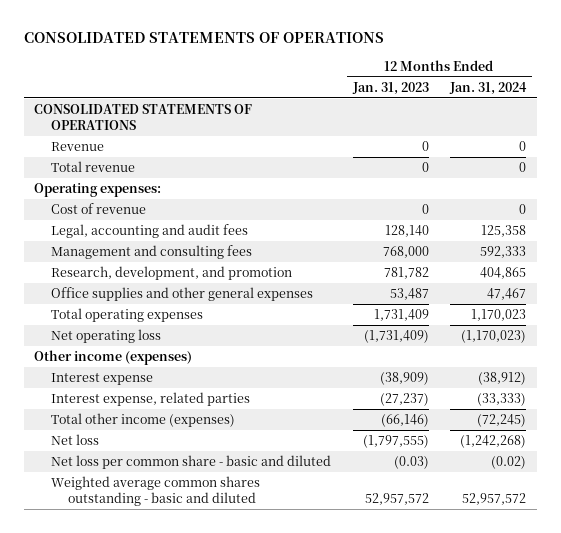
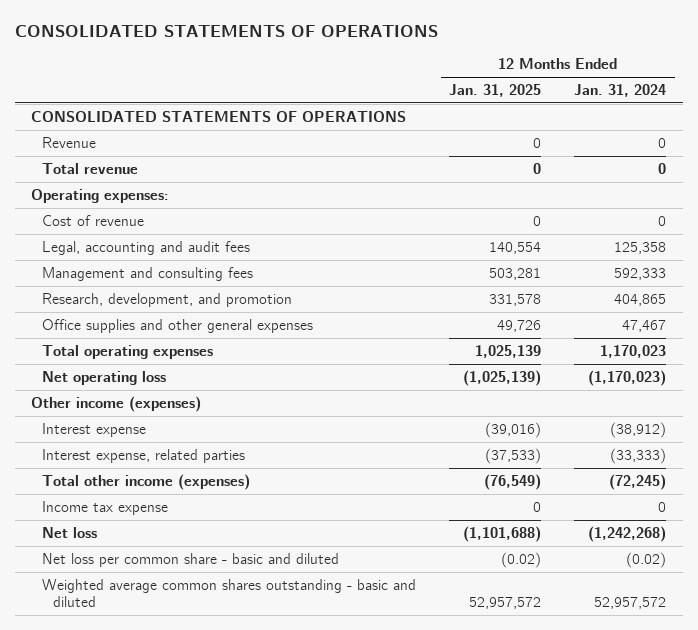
- | 12 Months Ended Jan. 31, 2023 | 12 Months Ended Jan. 31, 2024
+ | 12 Months Ended Jan. 31, 2025 | 12 Months Ended Jan. 31, 2024
+ Income tax expense | 0 | 0

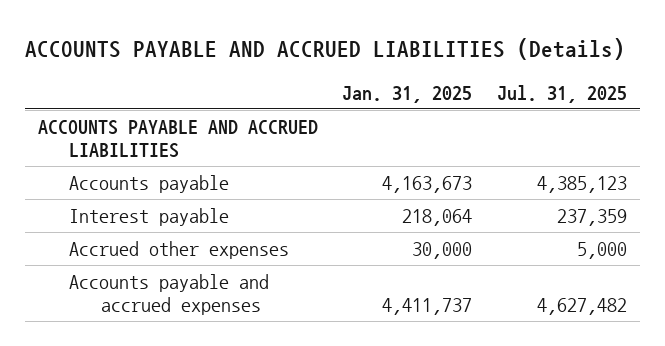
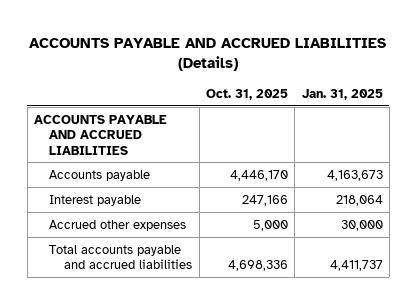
- | Jan. 31, 2025 | Jul. 31, 2025
+ | Oct. 31, 2025 | Jan. 31, 2025
- Accounts payable and accrued expenses | 4,411,737 | 4,627,482
+ Total accounts payable and accrued liabilities | 4,698,336 | 4,411,737

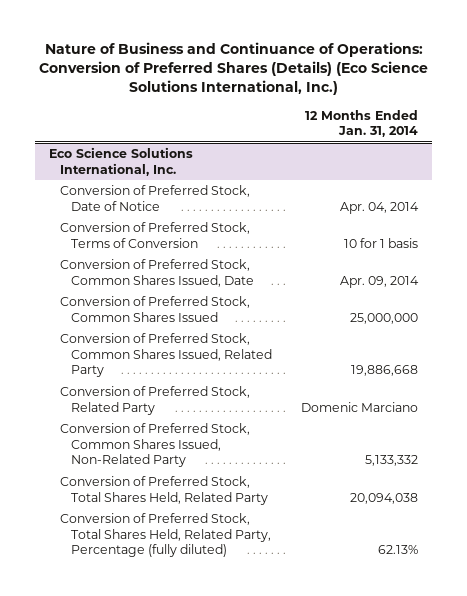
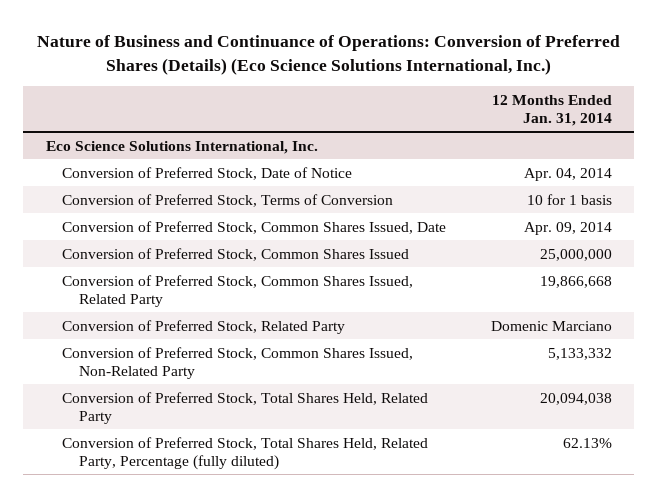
@ Eco Science Solutions International, Inc.
- Conversion of Preferred Stock, Common Shares Issued, Related Party | 19,886,668
+ Conversion of Preferred Stock, Common Shares Issued, Related Party | 19,866,668

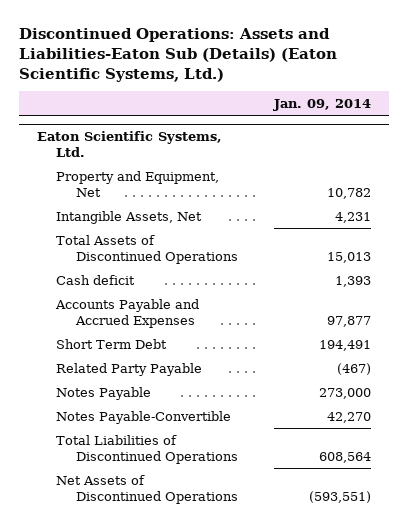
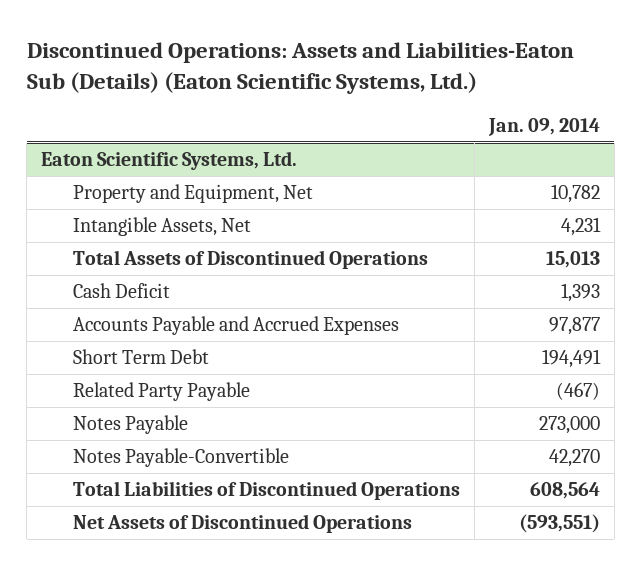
@ Eaton Scientific Systems, Ltd.
- Cash deficit | 1,393
+ Cash Deficit | 1,393

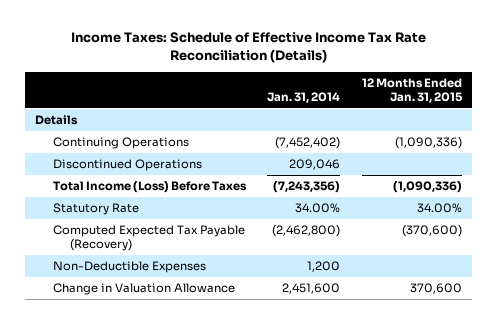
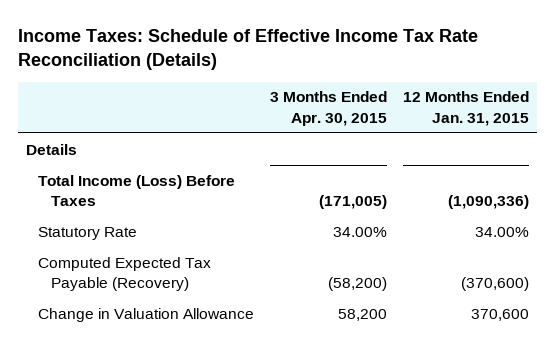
- | Jan. 31, 2014 | 12 Months Ended Jan. 31, 2015
+ | 3 Months Ended Apr. 30, 2015 | 12 Months Ended Jan. 31, 2015
- Continuing Operations | (7,452,402) | (1,090,336)
- Discontinued Operations | 209,046 |
- Non-Deductible Expenses | 1,200 |

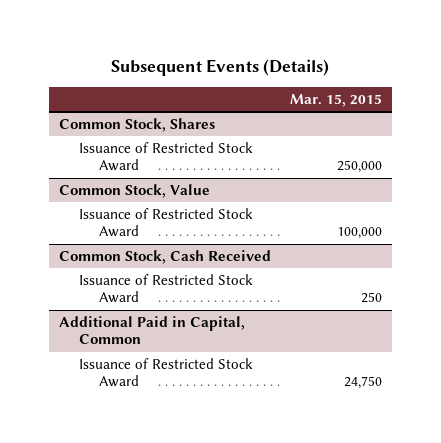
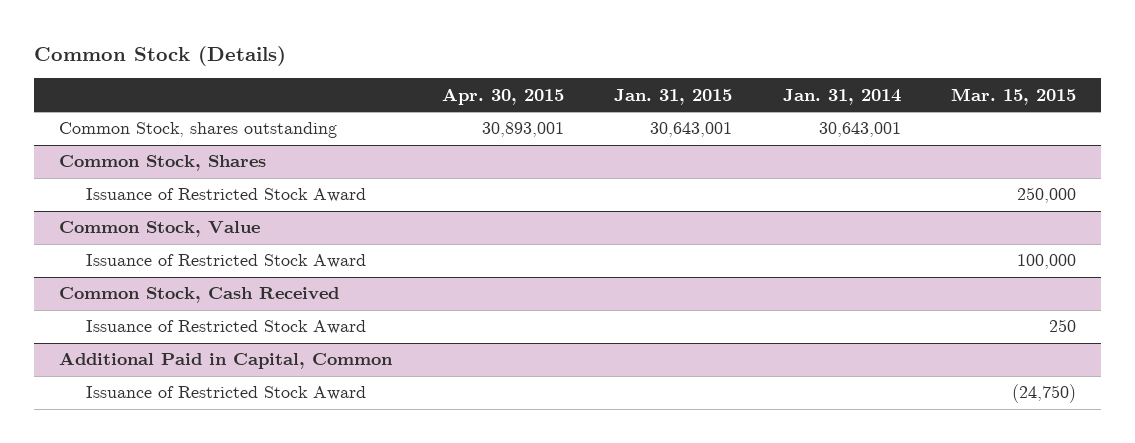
- Subsequent Events (Details)
+ Common Stock (Details)
- | Mar. 15, 2015
+ | Apr. 30, 2015 | Jan. 31, 2015 | Jan. 31, 2014 | Mar. 15, 2015
+ Common Stock, shares outstanding | 30,893,001 | 30,643,001 | 30,643,001 |
@ Additional Paid in Capital, Common
- Issuance of Restricted Stock Award | 24,750
+ Issuance of Restricted Stock Award | | | | (24,750)

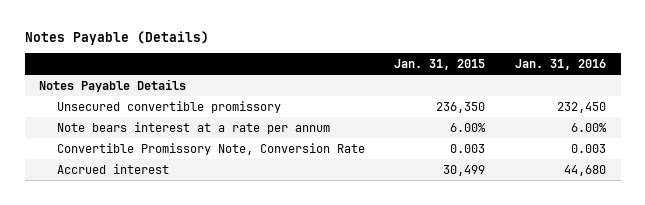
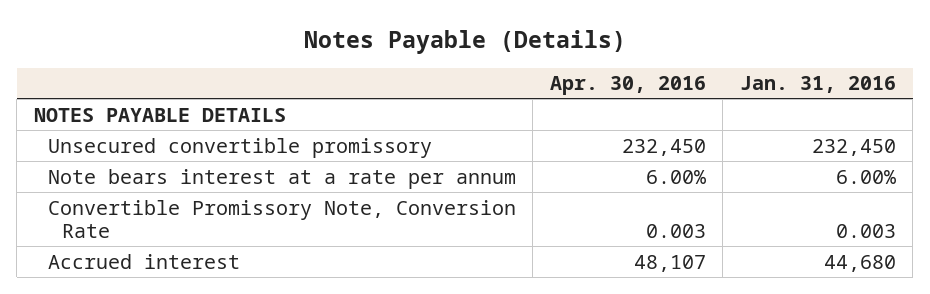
- | Jan. 31, 2015 | Jan. 31, 2016
+ | Apr. 30, 2016 | Jan. 31, 2016
- Notes Payable Details
+ NOTES PAYABLE DETAILS

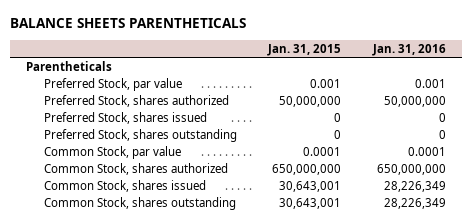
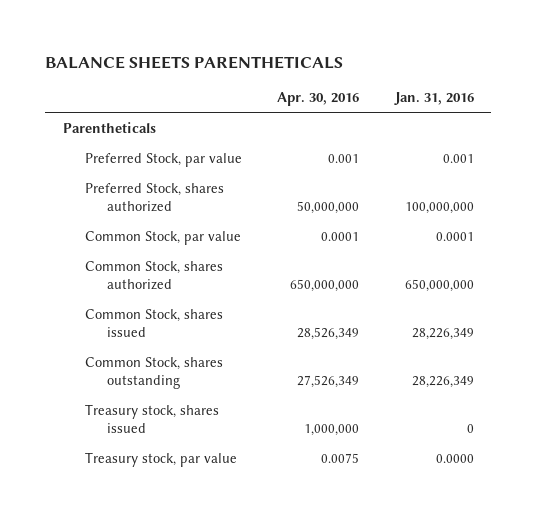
- | Jan. 31, 2015 | Jan. 31, 2016
+ | Apr. 30, 2016 | Jan. 31, 2016
- Preferred Stock, shares authorized | 50,000,000 | 50,000,000
- Preferred Stock, shares issued | 0 | 0
- Preferred Stock, shares outstanding | 0 | 0
+ Preferred Stock, shares authorized | 50,000,000 | 100,000,000
+ Treasury stock, shares issued | 1,000,000 | 0
+ Treasury stock, par value | 0.0075 | 0.0000

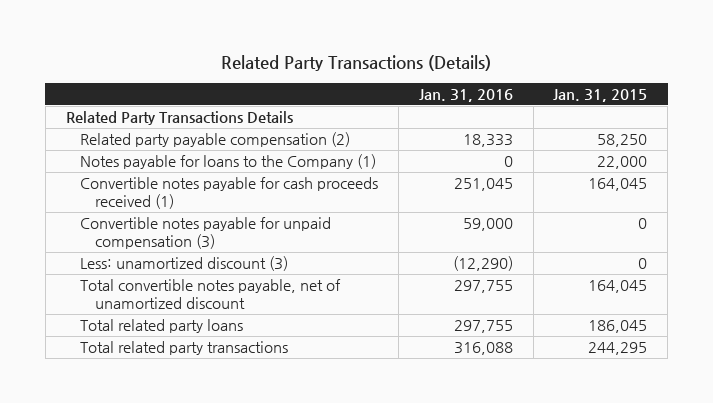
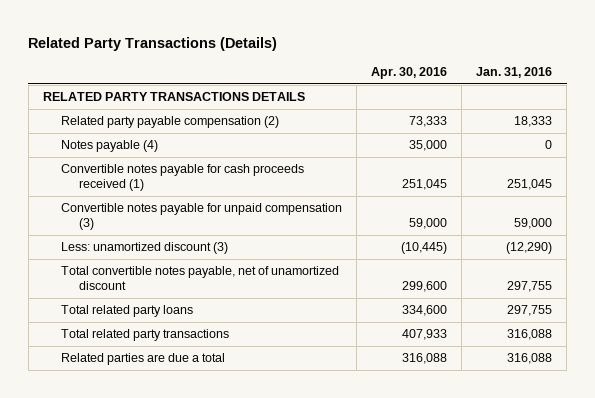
- | Jan. 31, 2016 | Jan. 31, 2015
+ | Apr. 30, 2016 | Jan. 31, 2016
- Related Party Transactions Details
+ RELATED PARTY TRANSACTIONS DETAILS
- Notes payable for loans to the Company (1) | 0 | 22,000
+ Notes payable (4) | 35,000 | 0
+ Related parties are due a total | 316,088 | 316,088

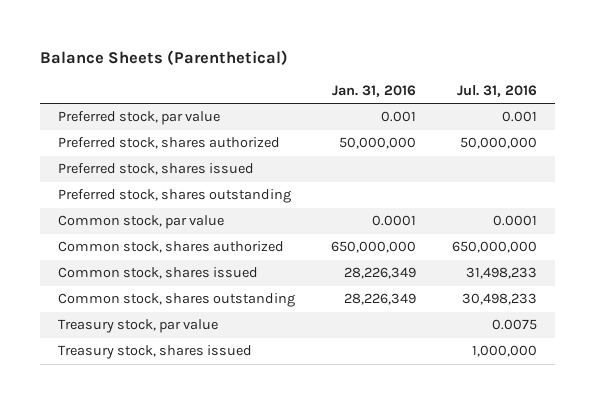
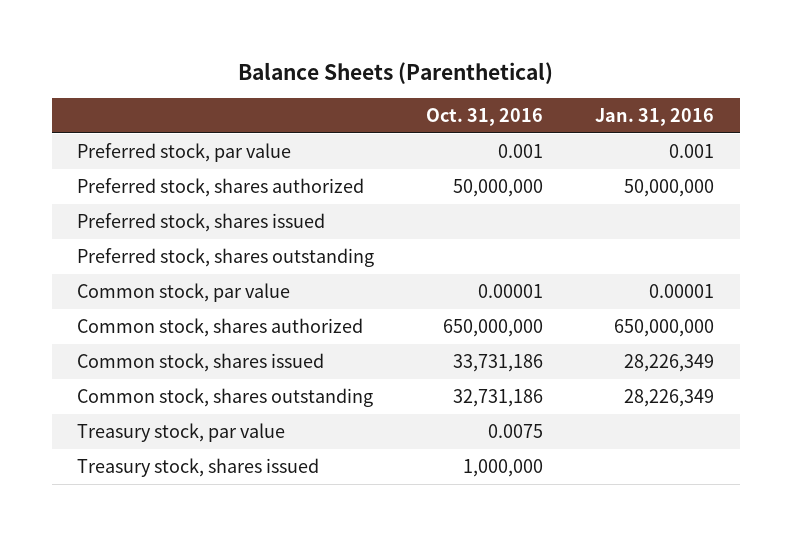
- | Jan. 31, 2016 | Jul. 31, 2016
+ | Oct. 31, 2016 | Jan. 31, 2016
- Common stock, par value | 0.0001 | 0.0001
+ Common stock, par value | 0.00001 | 0.00001

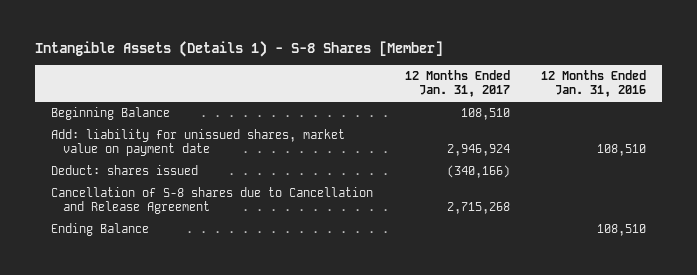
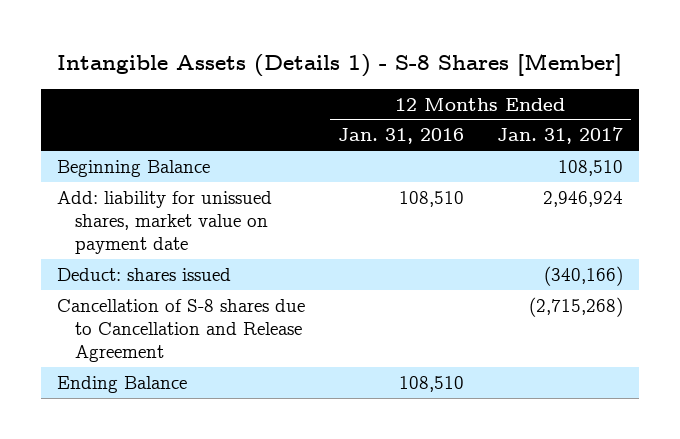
- | 12 Months Ended Jan. 31, 2017 | 12 Months Ended Jan. 31, 2016
+ | 12 Months Ended Jan. 31, 2016 | 12 Months Ended Jan. 31, 2017
- Cancellation of S-8 shares due to Cancellation and Release Agreement | 2,715,268 |
+ Cancellation of S-8 shares due to Cancellation and Release Agreement | | (2,715,268)

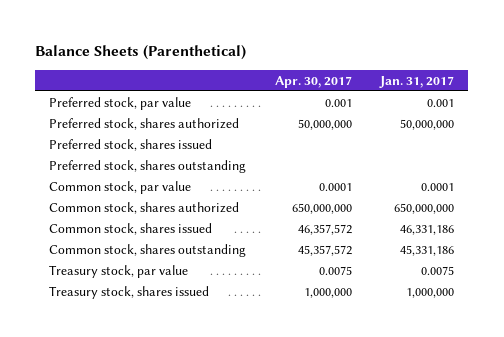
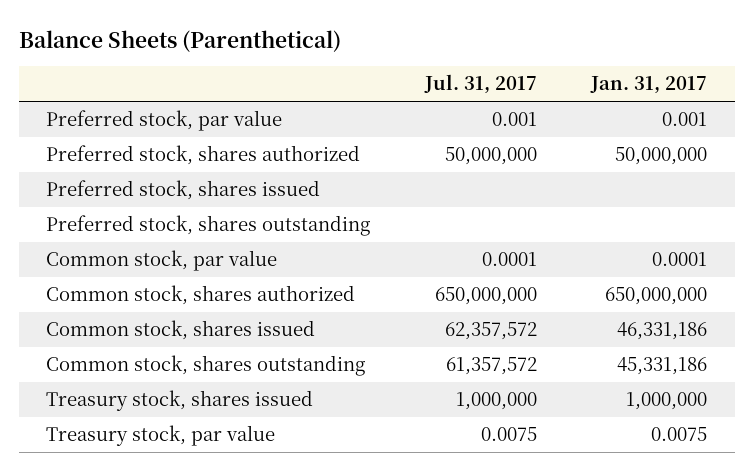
- | Apr. 30, 2017 | Jan. 31, 2017
+ | Jul. 31, 2017 | Jan. 31, 2017
moved down: Treasury stock, par value | 0.0075 | 0.0075

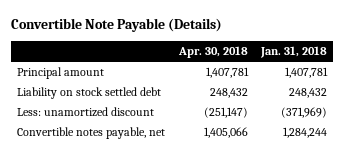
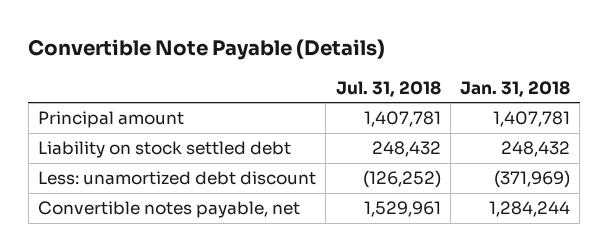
- | Apr. 30, 2018 | Jan. 31, 2018
+ | Jul. 31, 2018 | Jan. 31, 2018
- Less: unamortized discount | (251,147) | (371,969)
+ Less: unamortized debt discount | (126,252) | (371,969)

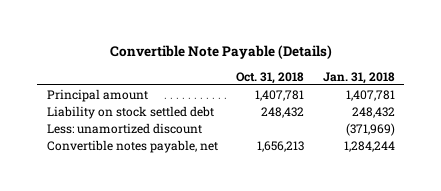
- | Jul. 31, 2018 | Jan. 31, 2018
+ | Oct. 31, 2018 | Jan. 31, 2018
- Less: unamortized debt discount | (126,252) | (371,969)
+ Less: unamortized discount | | (371,969)

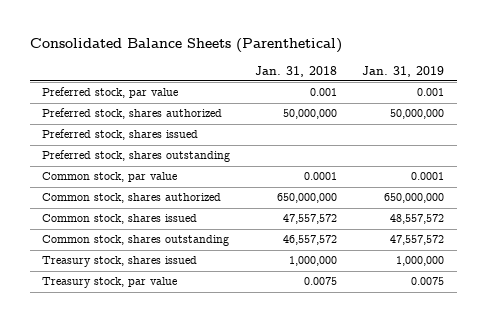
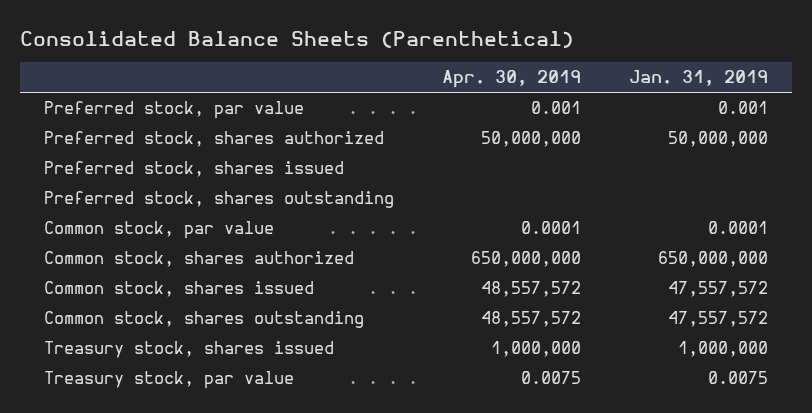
- | Jan. 31, 2018 | Jan. 31, 2019
+ | Apr. 30, 2019 | Jan. 31, 2019
- Common stock, shares issued | 47,557,572 | 48,557,572
+ Common stock, shares issued | 48,557,572 | 47,557,572

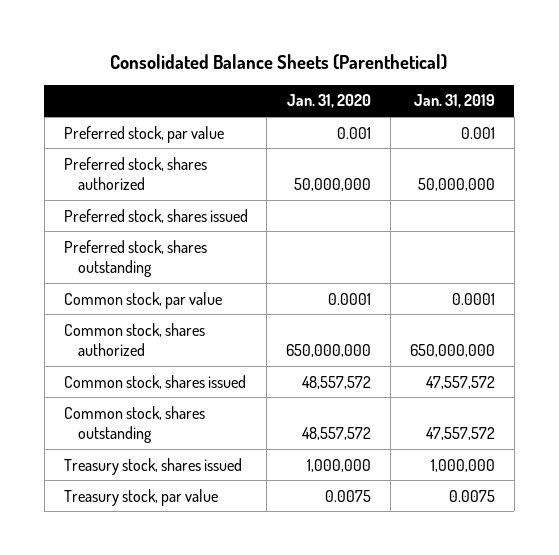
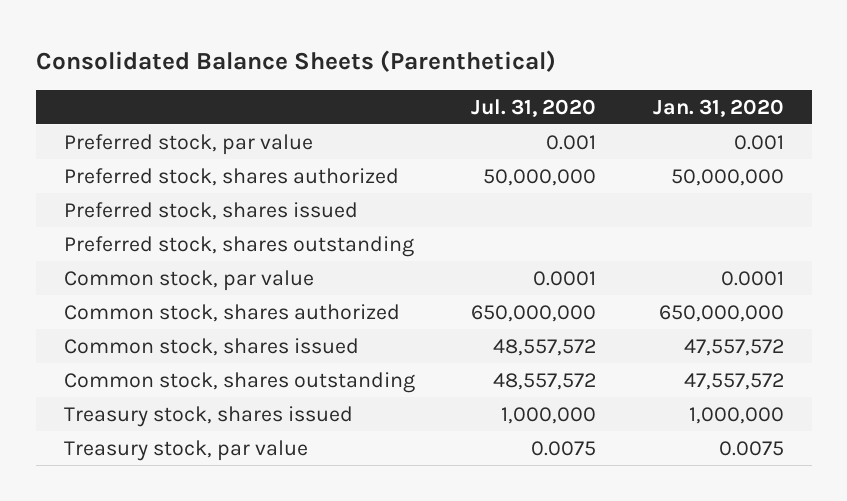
- | Jan. 31, 2020 | Jan. 31, 2019
+ | Jul. 31, 2020 | Jan. 31, 2020
- Common stock, shares issued | 48,557,572 | 47,557,572
- Common stock, shares outstanding | 48,557,572 | 47,557,572
+ Common stock, shares issued | 48,557,572 | 47,557,572
+ Common stock, shares outstanding | 48,557,572 | 47,557,572

